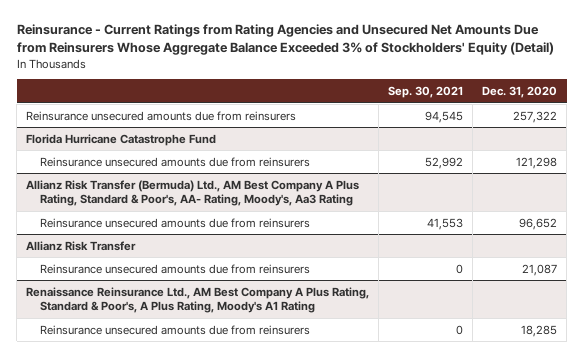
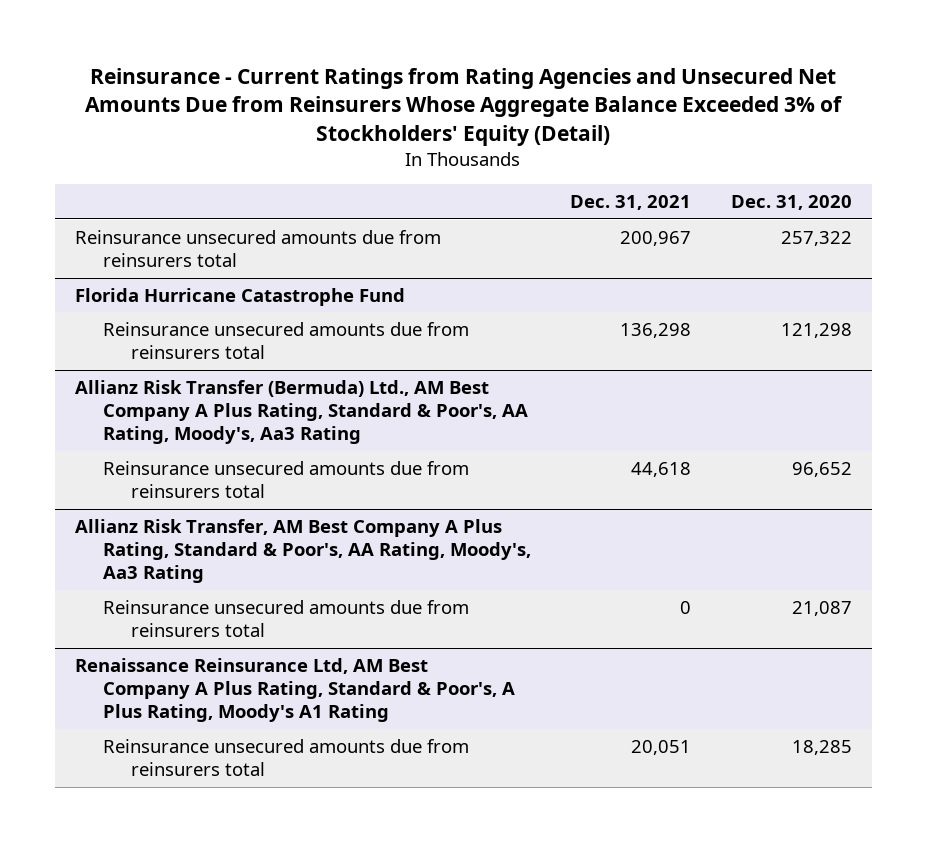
- | Sep. 30, 2021 | Dec. 31, 2020
+ | Dec. 31, 2021 | Dec. 31, 2020
- Reinsurance unsecured amounts due from reinsurers | 94,545 | 257,322
+ Reinsurance unsecured amounts due from reinsurers total | 200,967 | 257,322
@ Florida Hurricane Catastrophe Fund
- Reinsurance unsecured amounts due from reinsurers | 52,992 | 121,298
- Allianz Risk Transfer (Bermuda) Ltd., AM Best Company A Plus Rating, Standard & Poor's, AA- Rating, Moody's, Aa3 Rating
- Reinsurance unsecured amounts due from reinsurers | 41,553 | 96,652
- Allianz Risk Transfer
- Reinsurance unsecured amounts due from reinsurers | 0 | 21,087
- Renaissance Reinsurance Ltd., AM Best Company A Plus Rating, Standard & Poor's, A Plus Rating, Moody's A1 Rating
- Reinsurance unsecured amounts due from reinsurers | 0 | 18,285
@ Florida Hurricane Catastrophe Fund
+ Reinsurance unsecured amounts due from reinsurers total | 136,298 | 121,298
+ Allianz Risk Transfer (Bermuda) Ltd., AM Best Company A Plus Rating, Standard & Poor's, AA Rating, Moody's, Aa3 Rating
+ Reinsurance unsecured amounts due from reinsurers total | 44,618 | 96,652
+ Allianz Risk Transfer, AM Best Company A Plus Rating, Standard & Poor's, AA Rating, Moody's, Aa3 Rating
+ Reinsurance unsecured amounts due from reinsurers total | 0 | 21,087
+ Renaissance Reinsurance Ltd, AM Best Company A Plus Rating, Standard & Poor's, A Plus Rating, Moody's A1 Rating
+ Reinsurance unsecured amounts due from reinsurers total | 20,051 | 18,285

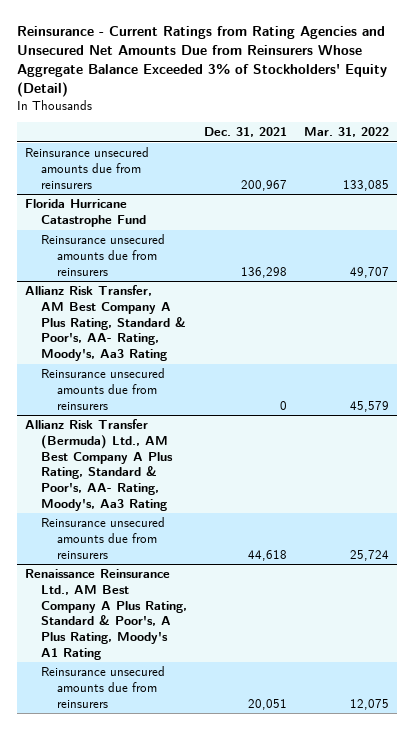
- | Dec. 31, 2021 | Dec. 31, 2020
+ | Dec. 31, 2021 | Mar. 31, 2022
- Reinsurance unsecured amounts due from reinsurers total | 200,967 | 257,322
+ Reinsurance unsecured amounts due from reinsurers | 200,967 | 133,085
@ Florida Hurricane Catastrophe Fund
- Reinsurance unsecured amounts due from reinsurers total | 136,298 | 121,298
- Allianz Risk Transfer (Bermuda) Ltd., AM Best Company A Plus Rating, Standard & Poor's, AA Rating, Moody's, Aa3 Rating
- Reinsurance unsecured amounts due from reinsurers total | 44,618 | 96,652
- Allianz Risk Transfer, AM Best Company A Plus Rating, Standard & Poor's, AA Rating, Moody's, Aa3 Rating
- Reinsurance unsecured amounts due from reinsurers total | 0 | 21,087
- Renaissance Reinsurance Ltd, AM Best Company A Plus Rating, Standard & Poor's, A Plus Rating, Moody's A1 Rating
- Reinsurance unsecured amounts due from reinsurers total | 20,051 | 18,285
@ Florida Hurricane Catastrophe Fund
+ Reinsurance unsecured amounts due from reinsurers | 136,298 | 49,707
+ Allianz Risk Transfer, AM Best Company A Plus Rating, Standard & Poor's, AA- Rating, Moody's, Aa3 Rating
+ Reinsurance unsecured amounts due from reinsurers | 0 | 45,579
+ Allianz Risk Transfer (Bermuda) Ltd., AM Best Company A Plus Rating, Standard & Poor's, AA- Rating, Moody's, Aa3 Rating
+ Reinsurance unsecured amounts due from reinsurers | 44,618 | 25,724
+ Renaissance Reinsurance Ltd., AM Best Company A Plus Rating, Standard & Poor's, A Plus Rating, Moody's A1 Rating
+ Reinsurance unsecured amounts due from reinsurers | 20,051 | 12,075

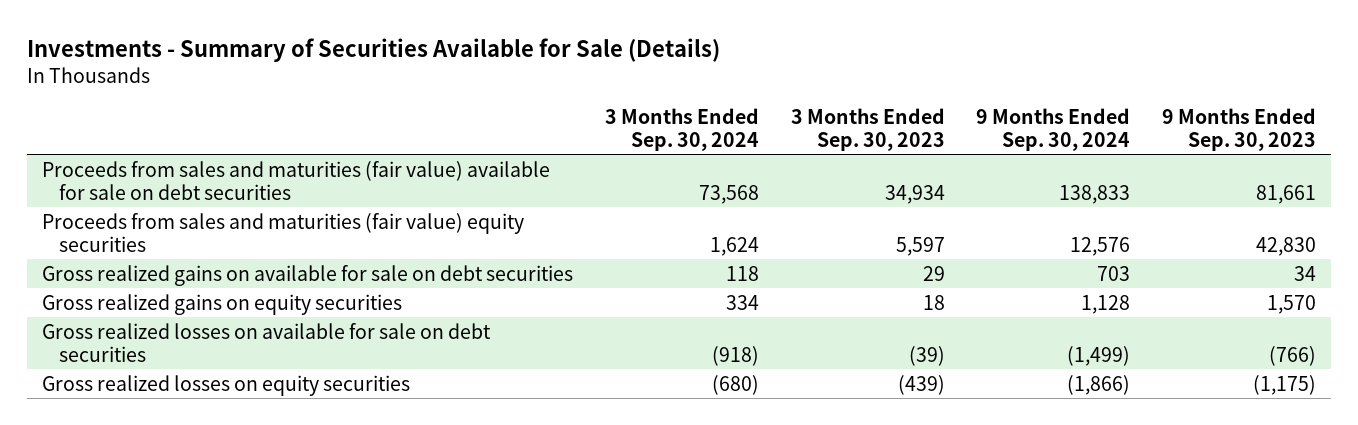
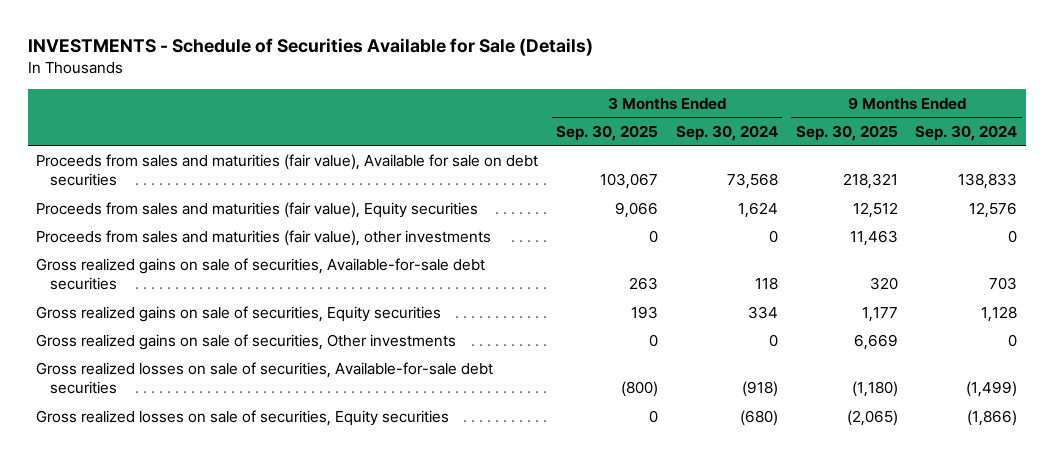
- Investments - Summary of Securities Available for Sale (Details)
+ INVESTMENTS - Schedule of Securities Available for Sale (Details)
- | 3 Months Ended Sep. 30, 2024 | 3 Months Ended Sep. 30, 2023 | 9 Months Ended Sep. 30, 2024 | 9 Months Ended Sep. 30, 2023
+ | 3 Months Ended Sep. 30, 2025 | 3 Months Ended Sep. 30, 2024 | 9 Months Ended Sep. 30, 2025 | 9 Months Ended Sep. 30, 2024
- Proceeds from sales and maturities (fair value) available for sale on debt securities | 73,568 | 34,934 | 138,833 | 81,661
- Proceeds from sales and maturities (fair value) equity securities | 1,624 | 5,597 | 12,576 | 42,830
- Gross realized gains on available for sale on debt securities | 118 | 29 | 703 | 34
- Gross realized gains on equity securities | 334 | 18 | 1,128 | 1,570
- Gross realized losses on available for sale on debt securities | (918) | (39) | (1,499) | (766)
- Gross realized losses on equity securities | (680) | (439) | (1,866) | (1,175)
+ Proceeds from sales and maturities (fair value), Available for sale on debt securities | 103,067 | 73,568 | 218,321 | 138,833
+ Proceeds from sales and maturities (fair value), Equity securities | 9,066 | 1,624 | 12,512 | 12,576
+ Proceeds from sales and maturities (fair value), other investments | 0 | 0 | 11,463 | 0
+ Gross realized gains on sale of securities, Available-for-sale debt securities | 263 | 118 | 320 | 703
+ Gross realized gains on sale of securities, Equity securities | 193 | 334 | 1,177 | 1,128
+ Gross realized gains on sale of securities, Other investments | 0 | 0 | 6,669 | 0
+ Gross realized losses on sale of securities, Available-for-sale debt securities | (800) | (918) | (1,180) | (1,499)
+ Gross realized losses on sale of securities, Equity securities | 0 | (680) | (2,065) | (1,866)

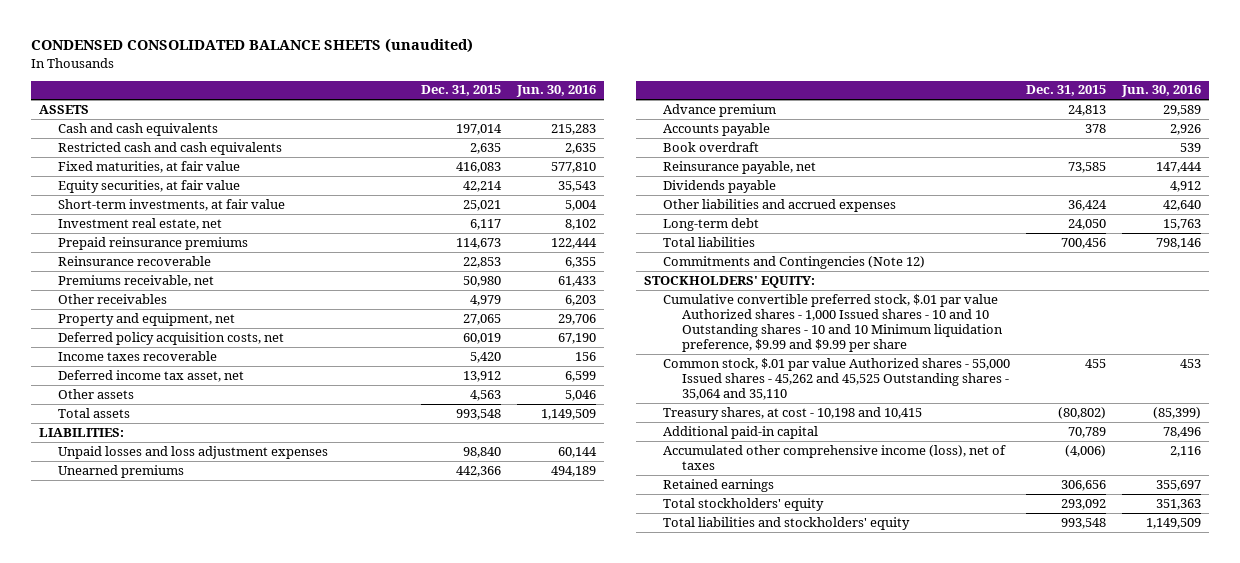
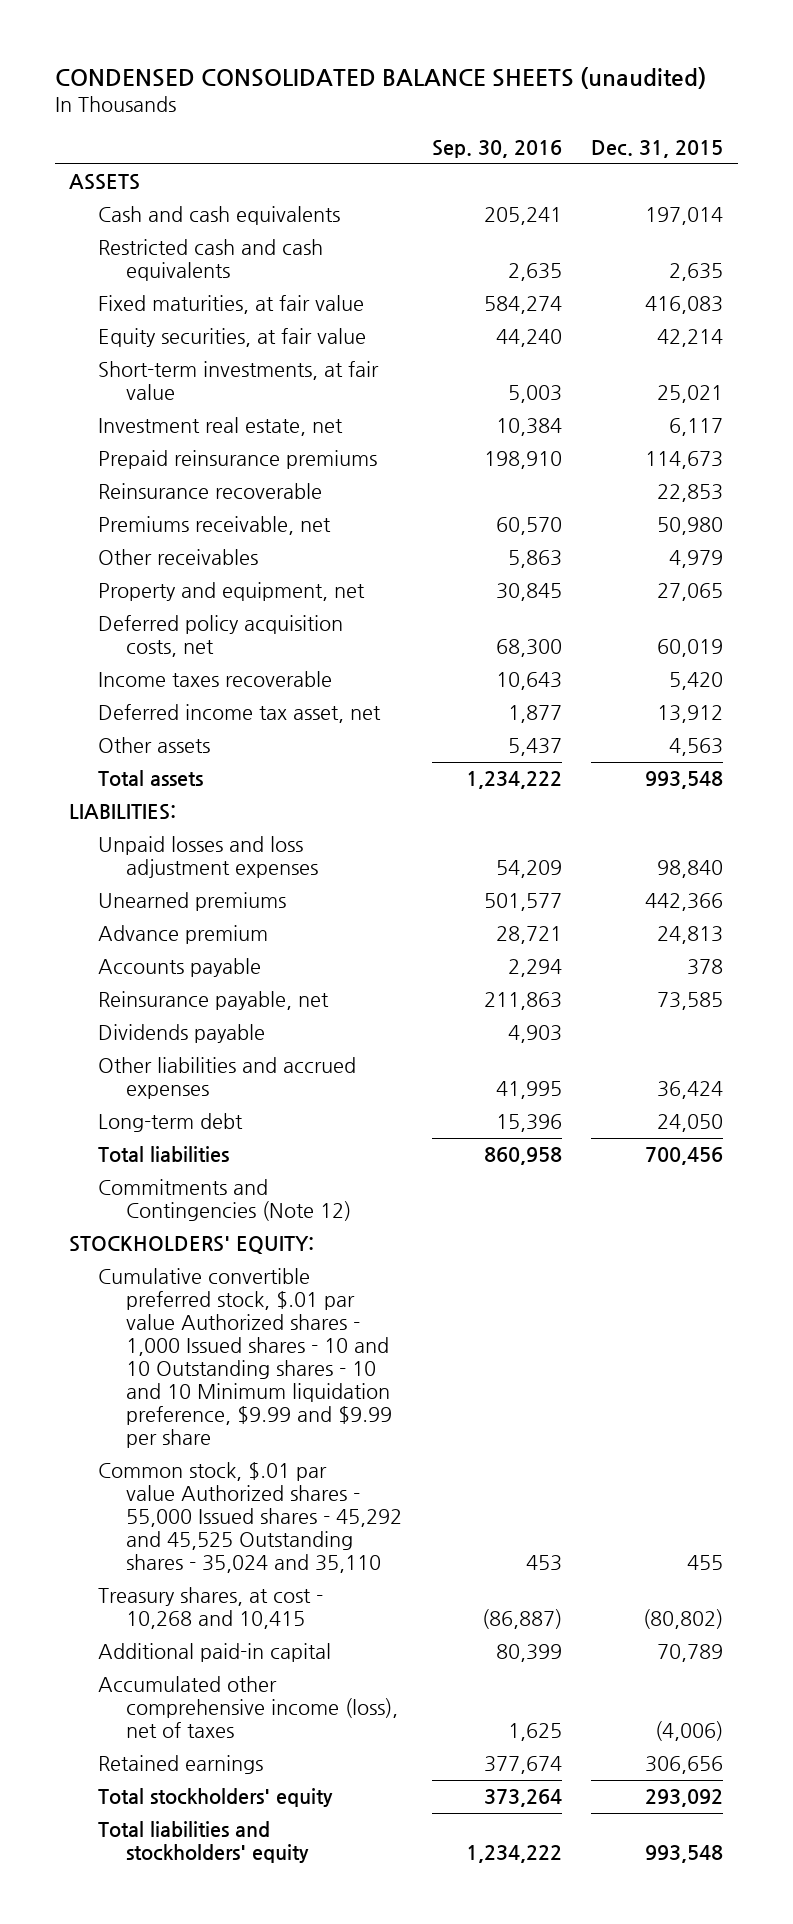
- | Dec. 31, 2015 | Jun. 30, 2016
+ | Sep. 30, 2016 | Dec. 31, 2015
- Book overdraft | | 539
- Common stock, $.01 par value Authorized shares - 55,000 Issued shares - 45,262 and 45,525 Outstanding shares - 35,064 and 35,110 | 455 | 453
- Treasury shares, at cost - 10,198 and 10,415 | (80,802) | (85,399)
+ Common stock, $.01 par value Authorized shares - 55,000 Issued shares - 45,292 and 45,525 Outstanding shares - 35,024 and 35,110 | 453 | 455
+ Treasury shares, at cost - 10,268 and 10,415 | (86,887) | (80,802)

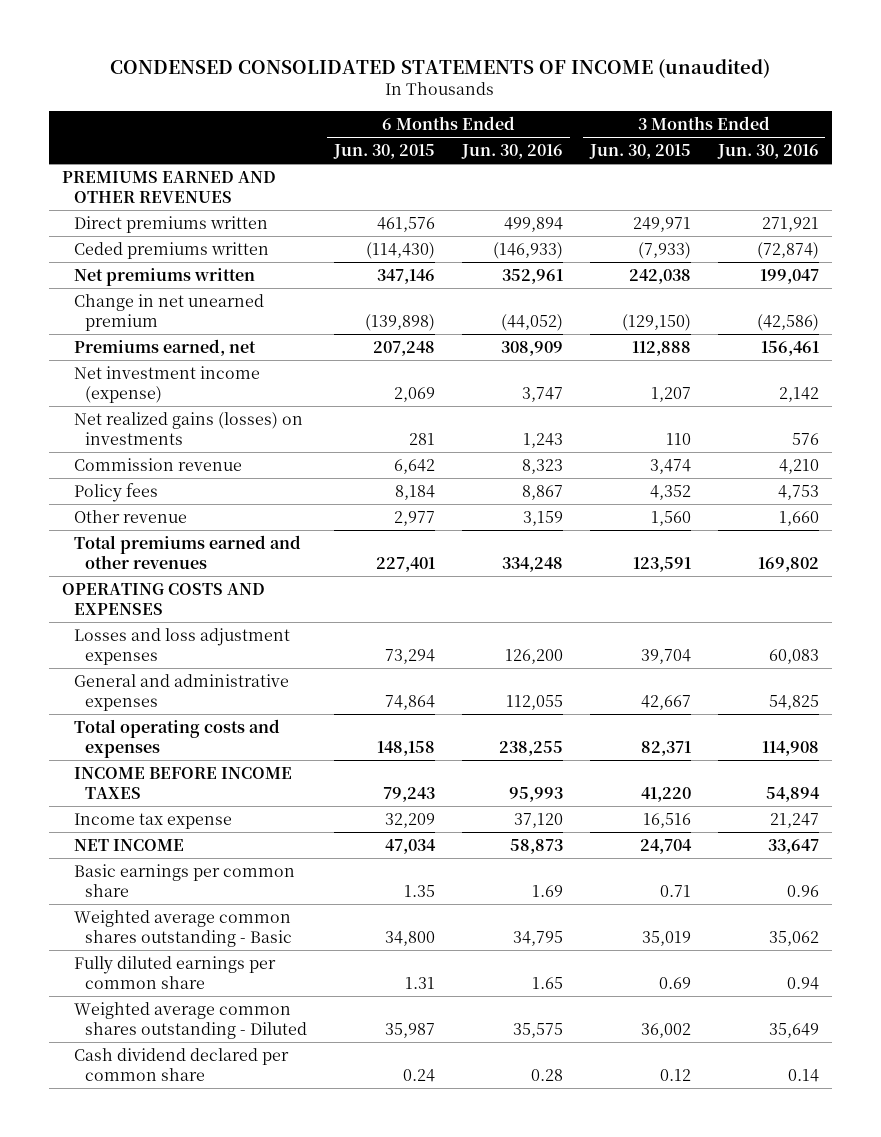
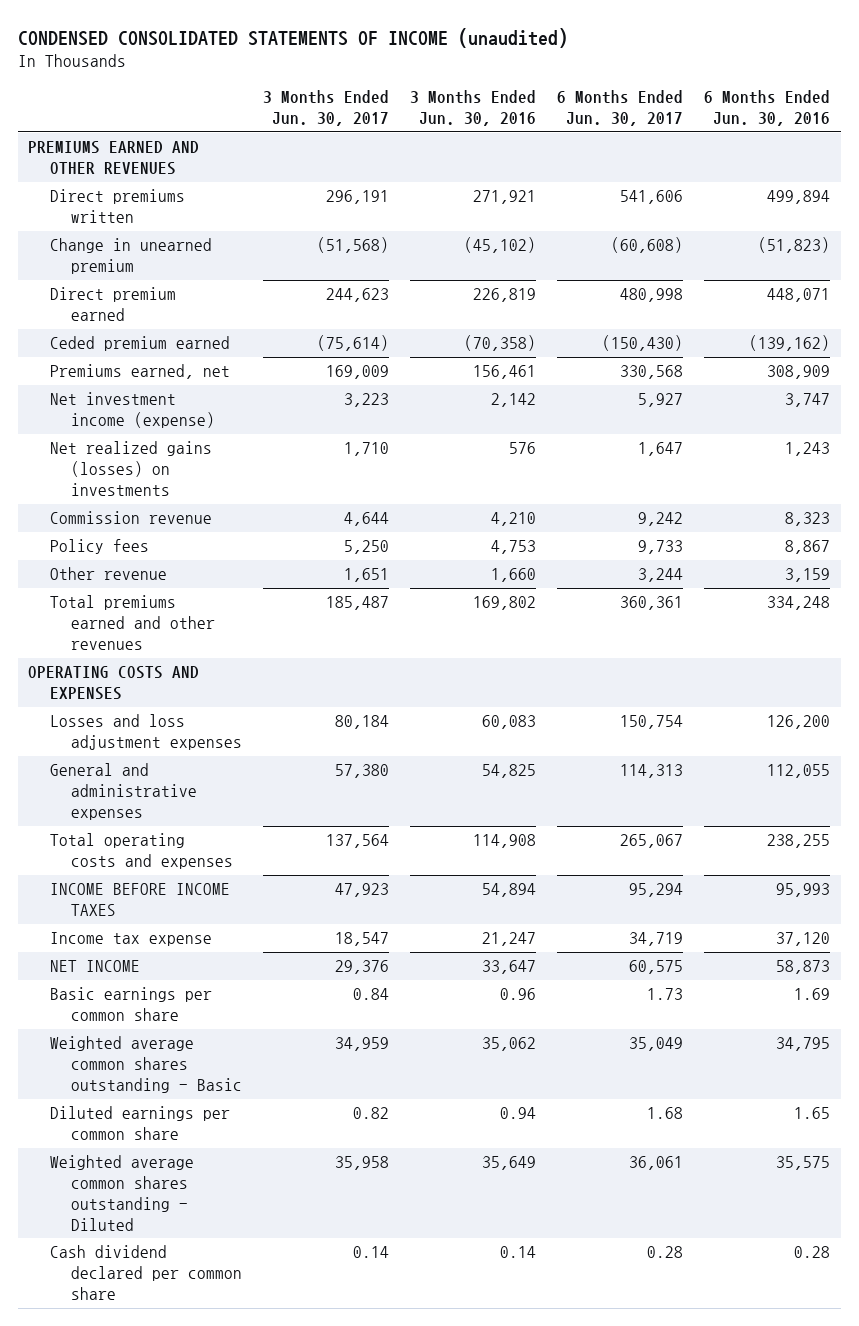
- | 6 Months Ended Jun. 30, 2015 | 6 Months Ended Jun. 30, 2016 | 3 Months Ended Jun. 30, 2015 | 3 Months Ended Jun. 30, 2016
+ | 3 Months Ended Jun. 30, 2017 | 3 Months Ended Jun. 30, 2016 | 6 Months Ended Jun. 30, 2017 | 6 Months Ended Jun. 30, 2016
- Ceded premiums written | (114,430) | (146,933) | (7,933) | (72,874)
- Net premiums written | 347,146 | 352,961 | 242,038 | 199,047
- Change in net unearned premium | (139,898) | (44,052) | (129,150) | (42,586)
+ Change in unearned premium | (51,568) | (45,102) | (60,608) | (51,823)
+ Direct premium earned | 244,623 | 226,819 | 480,998 | 448,071
+ Ceded premium earned | (75,614) | (70,358) | (150,430) | (139,162)
- Fully diluted earnings per common share | 1.31 | 1.65 | 0.69 | 0.94
+ Diluted earnings per common share | 0.82 | 0.94 | 1.68 | 1.65

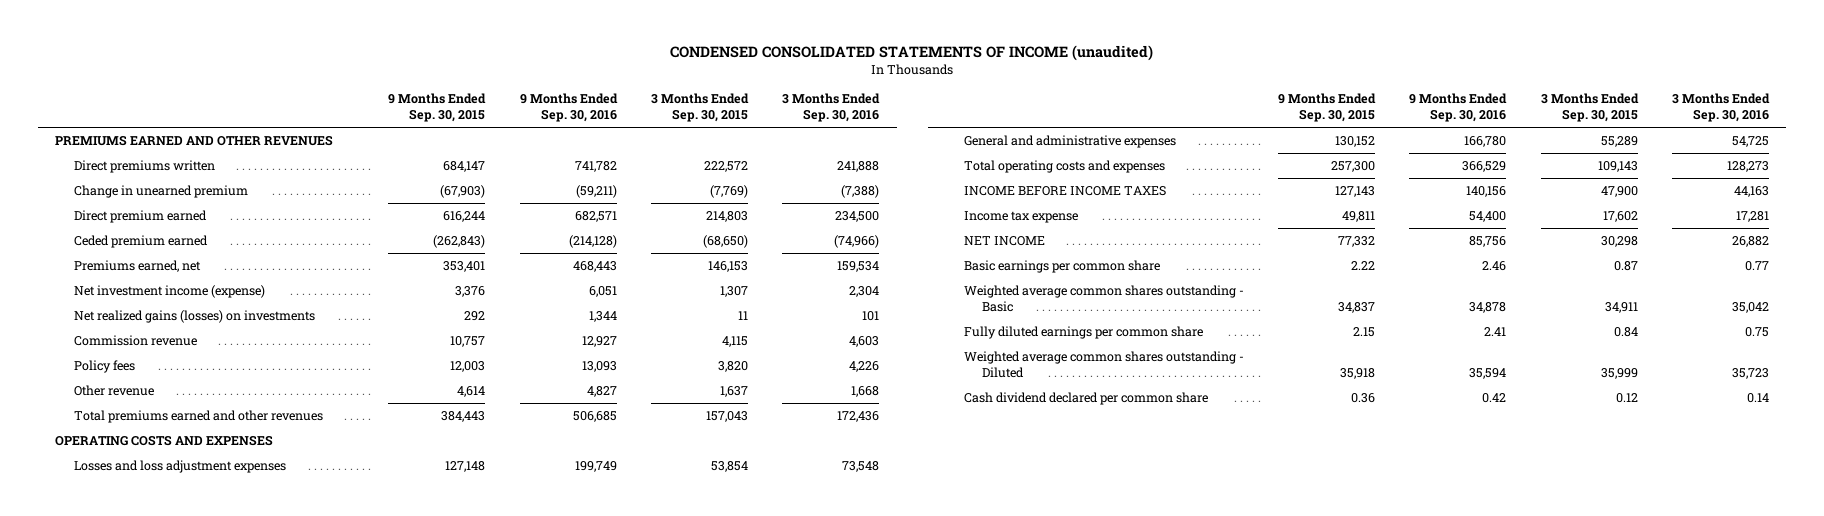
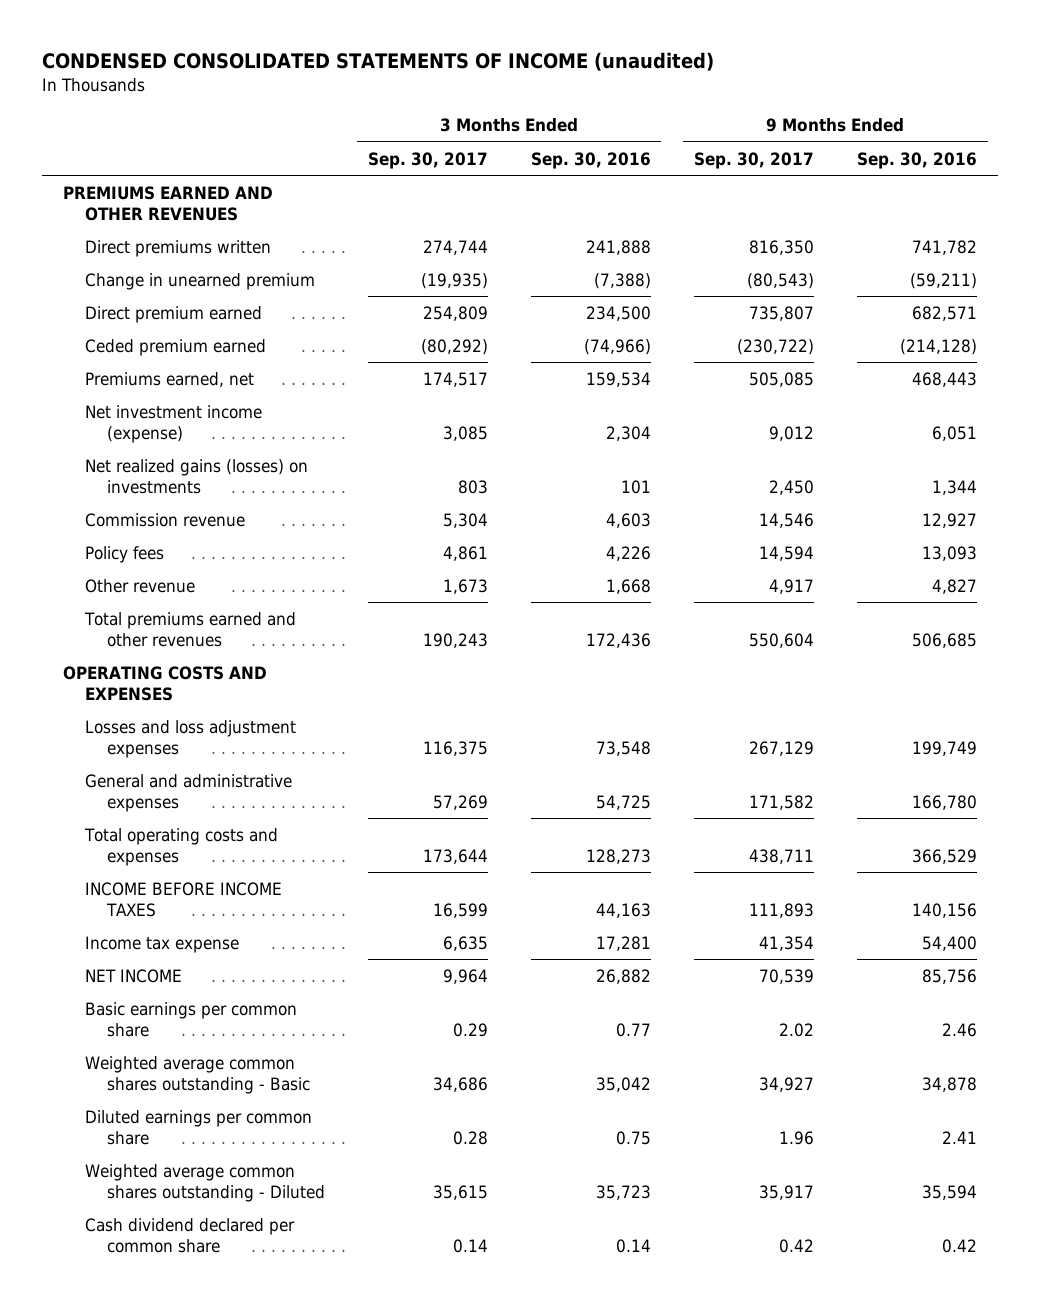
- | 9 Months Ended Sep. 30, 2015 | 9 Months Ended Sep. 30, 2016 | 3 Months Ended Sep. 30, 2015 | 3 Months Ended Sep. 30, 2016
+ | 3 Months Ended Sep. 30, 2017 | 3 Months Ended Sep. 30, 2016 | 9 Months Ended Sep. 30, 2017 | 9 Months Ended Sep. 30, 2016
- Fully diluted earnings per common share | 2.15 | 2.41 | 0.84 | 0.75
+ Diluted earnings per common share | 0.28 | 0.75 | 1.96 | 2.41

